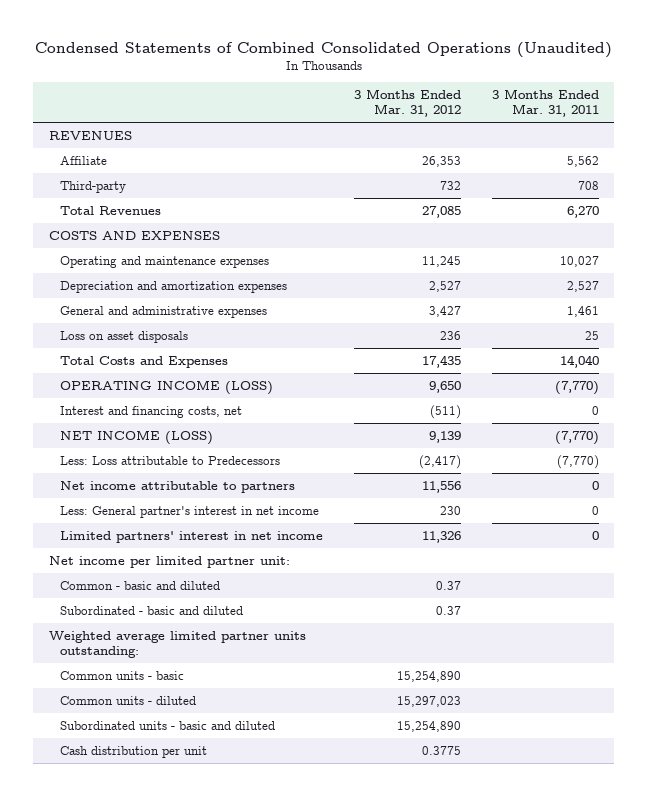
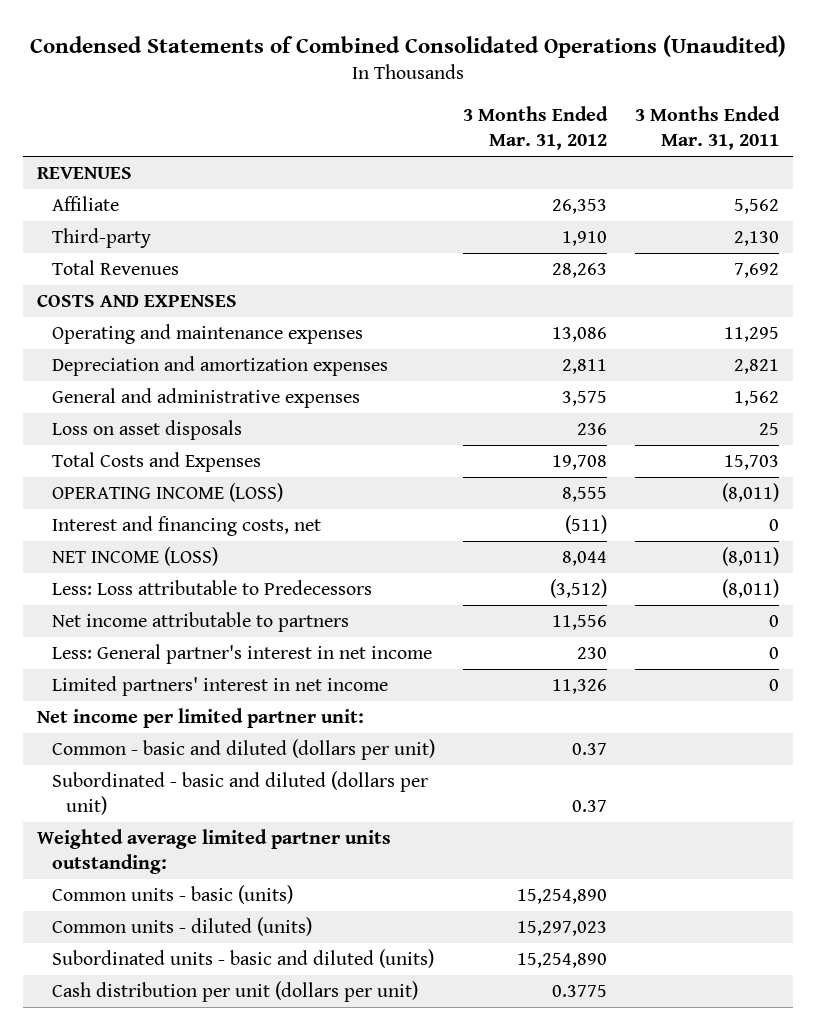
- Third-party | 732 | 708
- Total Revenues | 27,085 | 6,270
+ Third-party | 1,910 | 2,130
+ Total Revenues | 28,263 | 7,692
- Operating and maintenance expenses | 11,245 | 10,027
- Depreciation and amortization expenses | 2,527 | 2,527
- General and administrative expenses | 3,427 | 1,461
+ Operating and maintenance expenses | 13,086 | 11,295
+ Depreciation and amortization expenses | 2,811 | 2,821
+ General and administrative expenses | 3,575 | 1,562
- Total Costs and Expenses | 17,435 | 14,040
- OPERATING INCOME (LOSS) | 9,650 | (7,770)
+ Total Costs and Expenses | 19,708 | 15,703
+ OPERATING INCOME (LOSS) | 8,555 | (8,011)
- NET INCOME (LOSS) | 9,139 | (7,770)
- Less: Loss attributable to Predecessors | (2,417) | (7,770)
+ NET INCOME (LOSS) | 8,044 | (8,011)
+ Less: Loss attributable to Predecessors | (3,512) | (8,011)
- Common - basic and diluted | 0.37 |
- Subordinated - basic and diluted | 0.37 |
+ Common - basic and diluted (dollars per unit) | 0.37 |
+ Subordinated - basic and diluted (dollars per unit) | 0.37 |
- Common units - basic | 15,254,890 |
- Common units - diluted | 15,297,023 |
- Subordinated units - basic and diluted | 15,254,890 |
- Cash distribution per unit | 0.3775 |
+ Common units - basic (units) | 15,254,890 |
+ Common units - diluted (units) | 15,297,023 |
+ Subordinated units - basic and diluted (units) | 15,254,890 |
+ Cash distribution per unit (dollars per unit) | 0.3775 |

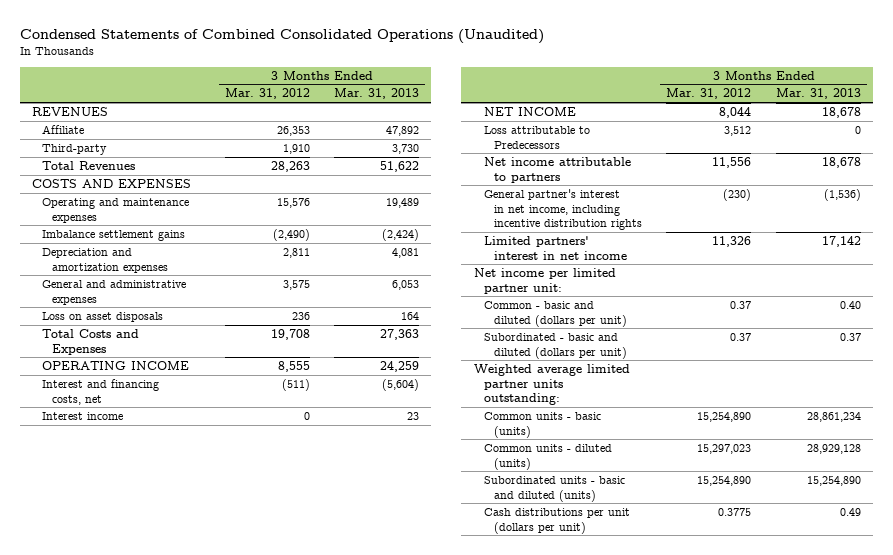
- | 3 Months Ended Mar. 31, 2012 | 3 Months Ended Mar. 31, 2011
+ | 3 Months Ended Mar. 31, 2012 | 3 Months Ended Mar. 31, 2013
- Operating and maintenance expenses | 13,086 | 11,295
+ Operating and maintenance expenses | 15,576 | 19,489
+ Imbalance settlement gains | (2,490) | (2,424)
- OPERATING INCOME (LOSS) | 8,555 | (8,011)
+ OPERATING INCOME | 8,555 | 24,259
- NET INCOME (LOSS) | 8,044 | (8,011)
- Less: Loss attributable to Predecessors | (3,512) | (8,011)
+ Interest income | 0 | 23
+ NET INCOME | 8,044 | 18,678
+ Loss attributable to Predecessors | 3,512 | 0
- Less: General partner's interest in net income | 230 | 0
+ General partner's interest in net income, including incentive distribution rights | (230) | (1,536)
- Cash distribution per unit (dollars per unit) | 0.3775 |
+ Cash distributions per unit (dollars per unit) | 0.3775 | 0.49

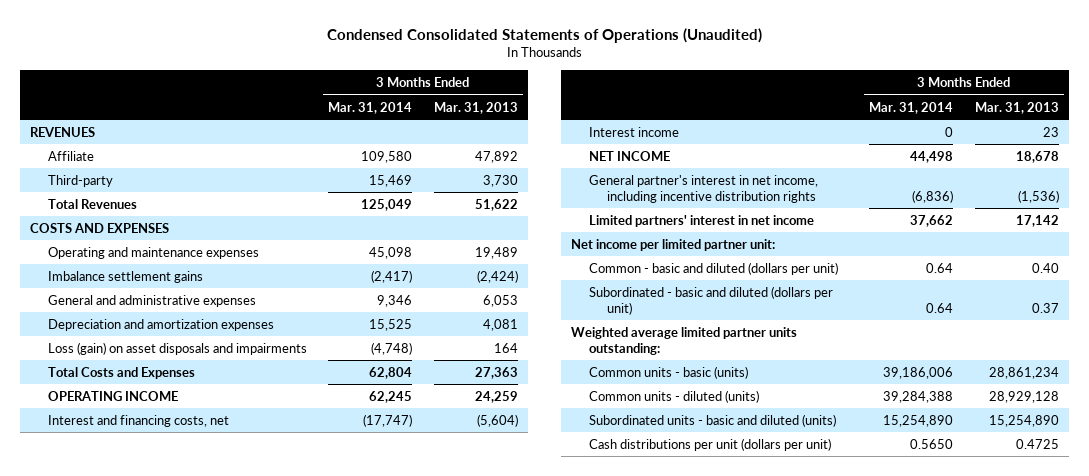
- Condensed Statements of Combined Consolidated Operations (Unaudited)
+ Condensed Consolidated Statements of Operations (Unaudited)
- | 3 Months Ended Mar. 31, 2012 | 3 Months Ended Mar. 31, 2013
+ | 3 Months Ended Mar. 31, 2014 | 3 Months Ended Mar. 31, 2013
- Loss on asset disposals | 236 | 164
moved down: Depreciation and amortization expenses | 15,525 | 4,081
+ Loss (gain) on asset disposals and impairments | (4,748) | 164
- Loss attributable to Predecessors | 3,512 | 0
- Net income attributable to partners | 11,556 | 18,678
- Cash distributions per unit (dollars per unit) | 0.3775 | 0.49
+ Cash distributions per unit (dollars per unit) | 0.5650 | 0.4725

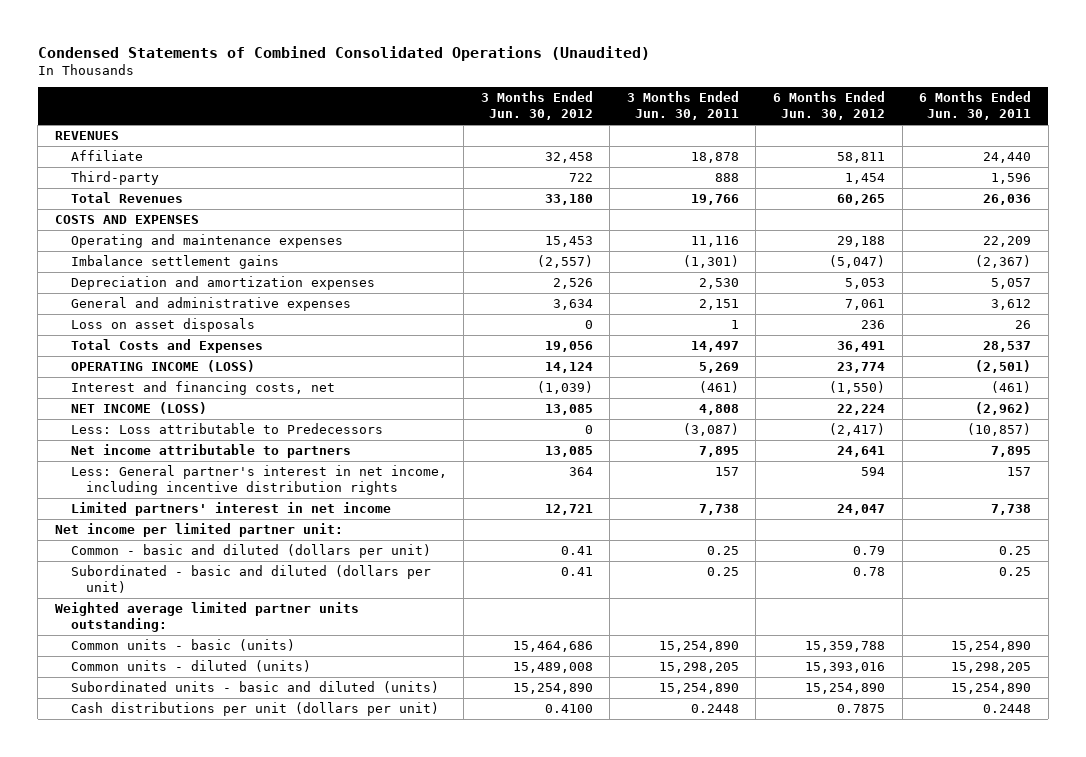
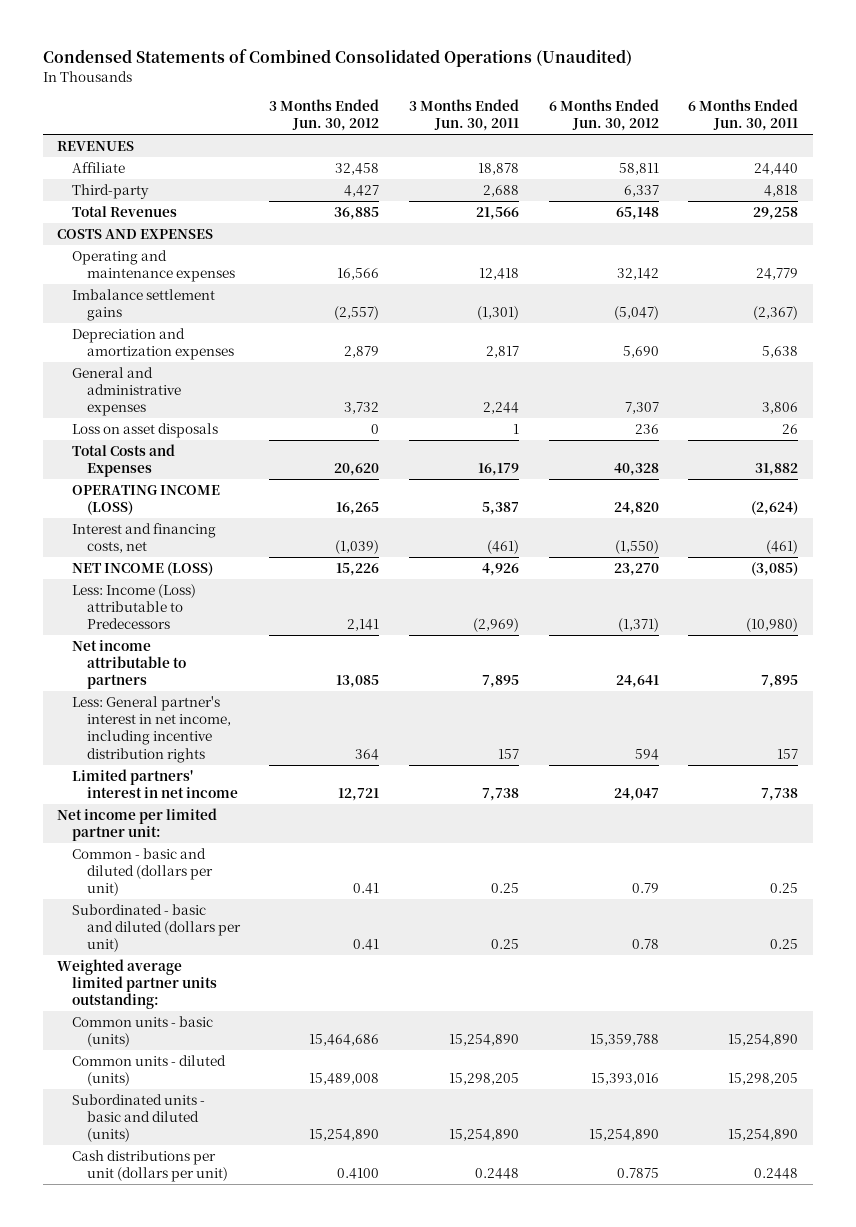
- Third-party | 722 | 888 | 1,454 | 1,596
- Total Revenues | 33,180 | 19,766 | 60,265 | 26,036
+ Third-party | 4,427 | 2,688 | 6,337 | 4,818
+ Total Revenues | 36,885 | 21,566 | 65,148 | 29,258
- Operating and maintenance expenses | 15,453 | 11,116 | 29,188 | 22,209
+ Operating and maintenance expenses | 16,566 | 12,418 | 32,142 | 24,779
- Depreciation and amortization expenses | 2,526 | 2,530 | 5,053 | 5,057
- General and administrative expenses | 3,634 | 2,151 | 7,061 | 3,612
+ Depreciation and amortization expenses | 2,879 | 2,817 | 5,690 | 5,638
+ General and administrative expenses | 3,732 | 2,244 | 7,307 | 3,806
- Total Costs and Expenses | 19,056 | 14,497 | 36,491 | 28,537
- OPERATING INCOME (LOSS) | 14,124 | 5,269 | 23,774 | (2,501)
+ Total Costs and Expenses | 20,620 | 16,179 | 40,328 | 31,882
+ OPERATING INCOME (LOSS) | 16,265 | 5,387 | 24,820 | (2,624)
- NET INCOME (LOSS) | 13,085 | 4,808 | 22,224 | (2,962)
- Less: Loss attributable to Predecessors | 0 | (3,087) | (2,417) | (10,857)
+ NET INCOME (LOSS) | 15,226 | 4,926 | 23,270 | (3,085)
+ Less: Income (Loss) attributable to Predecessors | 2,141 | (2,969) | (1,371) | (10,980)

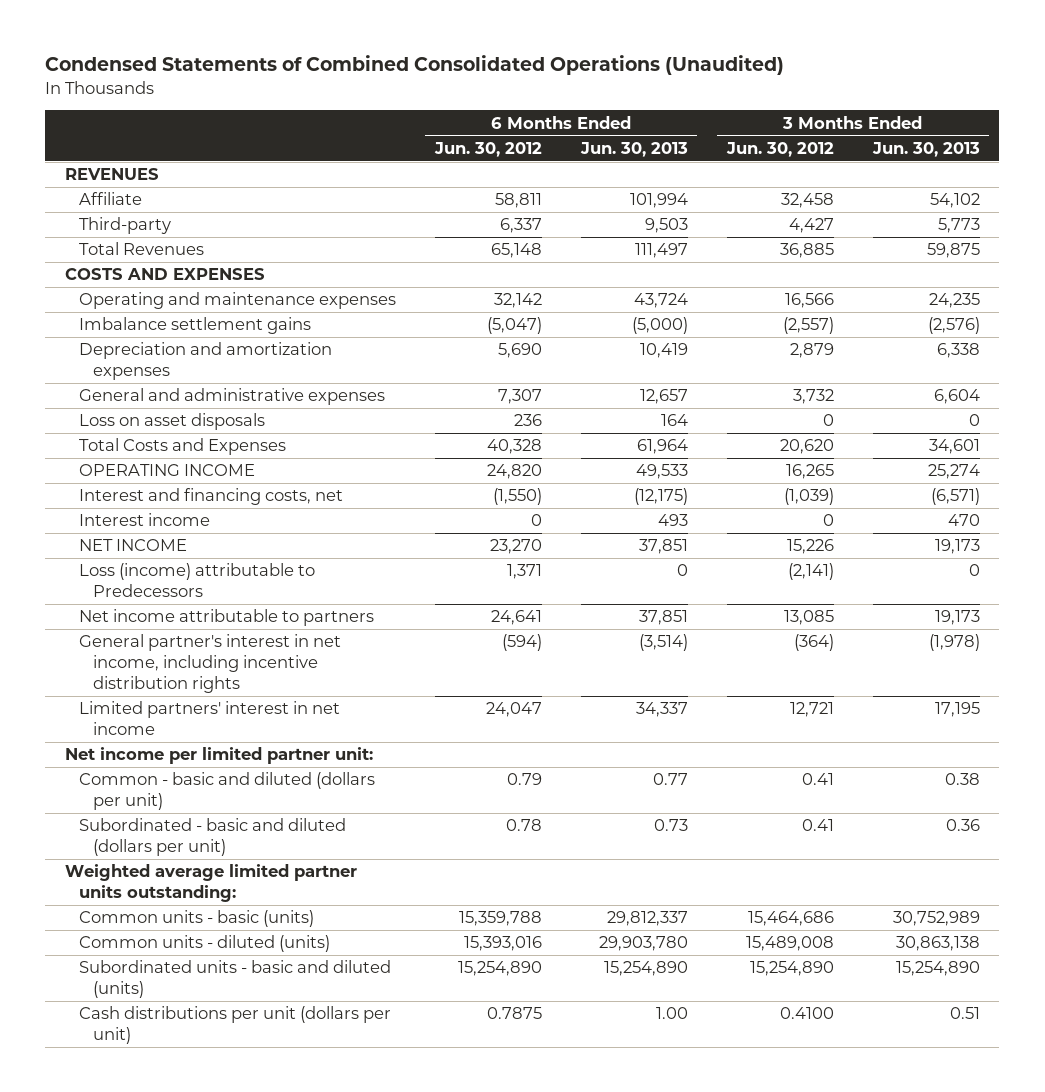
- | 3 Months Ended Jun. 30, 2012 | 3 Months Ended Jun. 30, 2011 | 6 Months Ended Jun. 30, 2012 | 6 Months Ended Jun. 30, 2011
+ | 6 Months Ended Jun. 30, 2012 | 6 Months Ended Jun. 30, 2013 | 3 Months Ended Jun. 30, 2012 | 3 Months Ended Jun. 30, 2013
- OPERATING INCOME (LOSS) | 16,265 | 5,387 | 24,820 | (2,624)
+ OPERATING INCOME | 24,820 | 49,533 | 16,265 | 25,274
- NET INCOME (LOSS) | 15,226 | 4,926 | 23,270 | (3,085)
- Less: Income (Loss) attributable to Predecessors | 2,141 | (2,969) | (1,371) | (10,980)
+ Interest income | 0 | 493 | 0 | 470
+ NET INCOME | 23,270 | 37,851 | 15,226 | 19,173
+ Loss (income) attributable to Predecessors | 1,371 | 0 | (2,141) | 0
- Less: General partner's interest in net income, including incentive distribution rights | 364 | 157 | 594 | 157
+ General partner's interest in net income, including incentive distribution rights | (594) | (3,514) | (364) | (1,978)

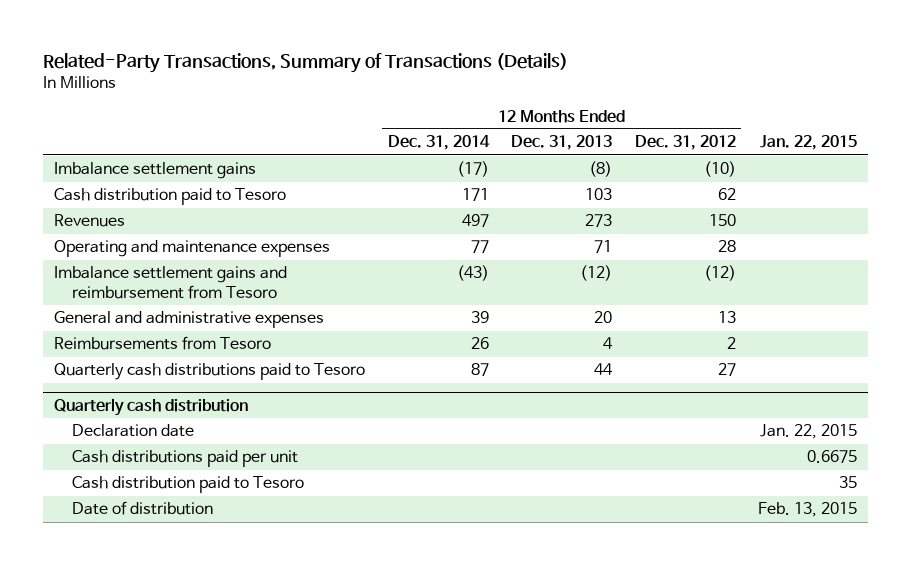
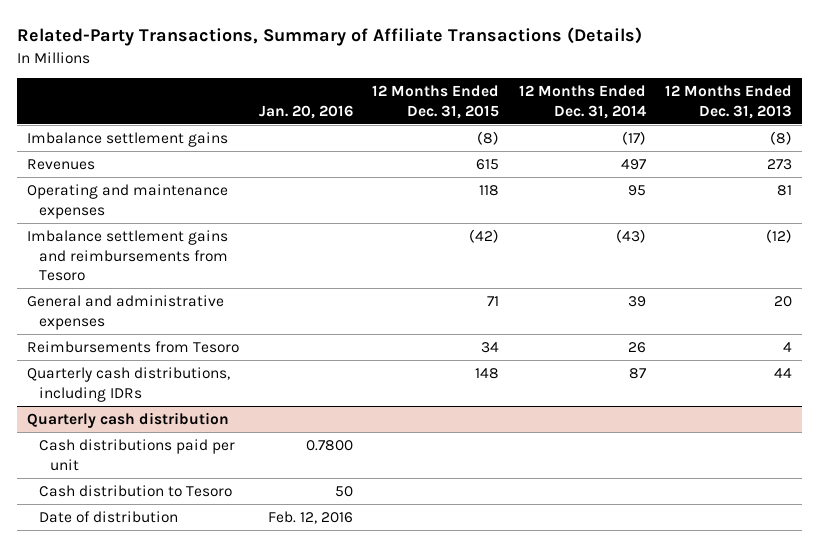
- Related-Party Transactions, Summary of Transactions (Details)
+ Related-Party Transactions, Summary of Affiliate Transactions (Details)
- | 12 Months Ended Dec. 31, 2014 | 12 Months Ended Dec. 31, 2013 | 12 Months Ended Dec. 31, 2012 | Jan. 22, 2015
+ | Jan. 20, 2016 | 12 Months Ended Dec. 31, 2015 | 12 Months Ended Dec. 31, 2014 | 12 Months Ended Dec. 31, 2013
- Cash distribution paid to Tesoro | 171 | 103 | 62 |
- Operating and maintenance expenses | 77 | 71 | 28 |
- Imbalance settlement gains and reimbursement from Tesoro | (43) | (12) | (12) |
+ Operating and maintenance expenses | | 118 | 95 | 81
+ Imbalance settlement gains and reimbursements from Tesoro | | (42) | (43) | (12)
- Quarterly cash distributions paid to Tesoro | 87 | 44 | 27 |
+ Quarterly cash distributions, including IDRs | | 148 | 87 | 44
@ Quarterly cash distribution
- Declaration date | | | | Jan. 22, 2015
- Cash distribution paid to Tesoro | | | | 35
+ Cash distribution to Tesoro | 50 | | |

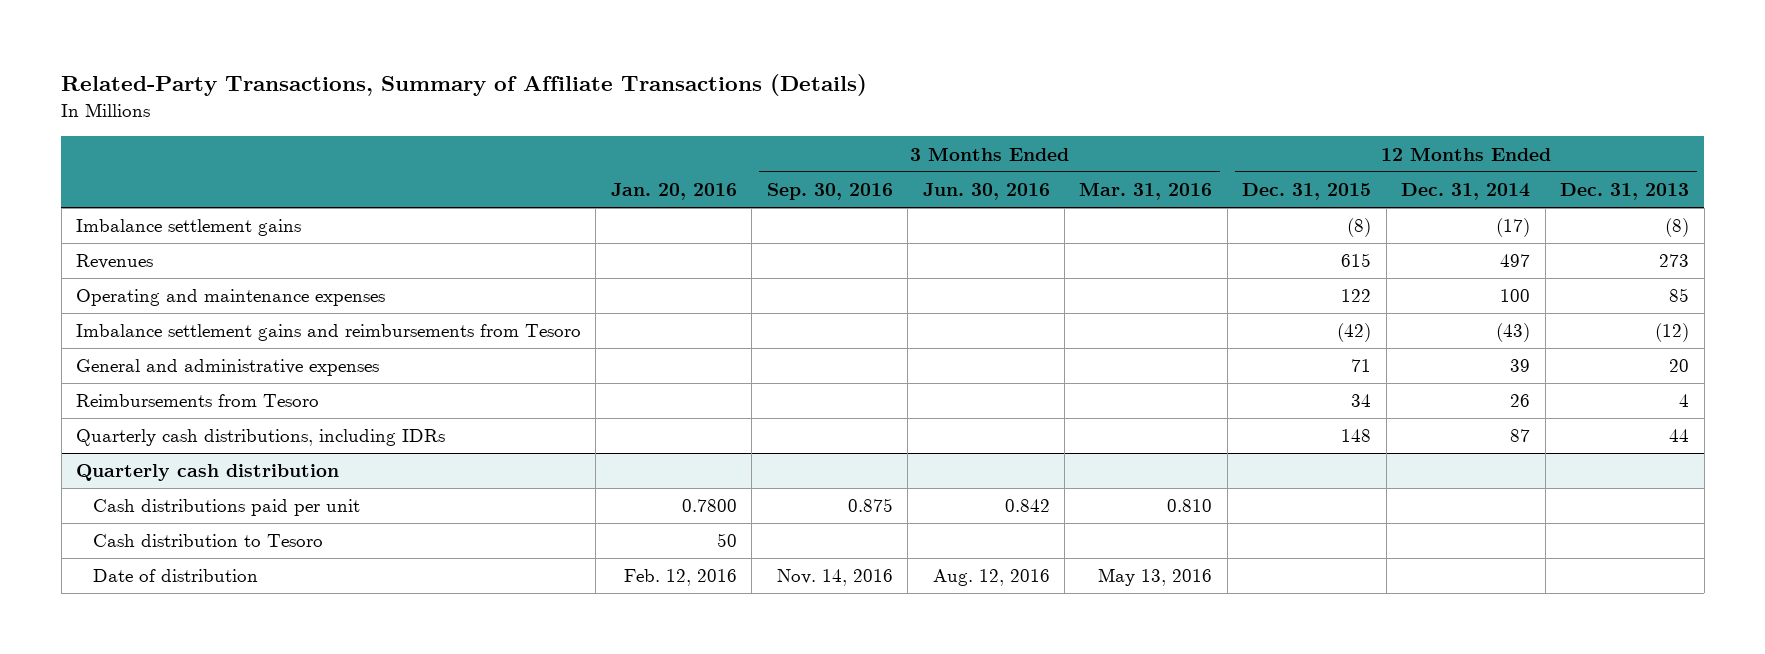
- | Jan. 20, 2016 | 12 Months Ended Dec. 31, 2015 | 12 Months Ended Dec. 31, 2014 | 12 Months Ended Dec. 31, 2013
+ | Jan. 20, 2016 | 3 Months Ended Sep. 30, 2016 | 3 Months Ended Jun. 30, 2016 | 3 Months Ended Mar. 31, 2016 | 12 Months Ended Dec. 31, 2015 | 12 Months Ended Dec. 31, 2014 | 12 Months Ended Dec. 31, 2013
- Operating and maintenance expenses | | 118 | 95 | 81
+ Operating and maintenance expenses | | | | | 122 | 100 | 85

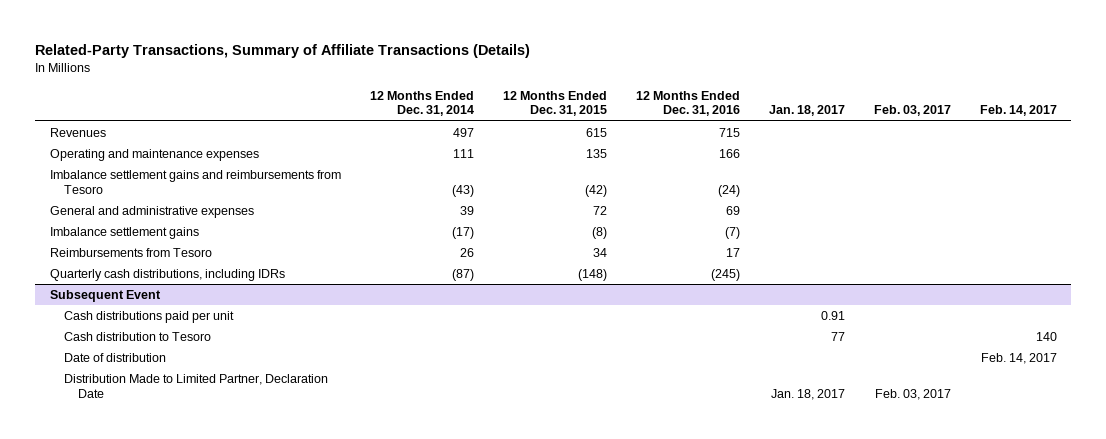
- | Jan. 20, 2016 | 3 Months Ended Sep. 30, 2016 | 3 Months Ended Jun. 30, 2016 | 3 Months Ended Mar. 31, 2016 | 12 Months Ended Dec. 31, 2015 | 12 Months Ended Dec. 31, 2014 | 12 Months Ended Dec. 31, 2013
+ | 12 Months Ended Dec. 31, 2014 | 12 Months Ended Dec. 31, 2015 | 12 Months Ended Dec. 31, 2016 | Jan. 18, 2017 | Feb. 03, 2017 | Feb. 14, 2017
- Operating and maintenance expenses | | | | | 122 | 100 | 85
+ Operating and maintenance expenses | 111 | 135 | 166 | | |
- General and administrative expenses | | | | | 71 | 39 | 20
+ General and administrative expenses | 39 | 72 | 69 | | |
moved down: Imbalance settlement gains | (17) | (8) | (7) | | |
- Quarterly cash distributions, including IDRs | | | | | 148 | 87 | 44
- Quarterly cash distribution
+ Quarterly cash distributions, including IDRs | (87) | (148) | (245) | | |
+ Subsequent Event
+ Distribution Made to Limited Partner, Declaration Date | | | | Jan. 18, 2017 | Feb. 03, 2017 |

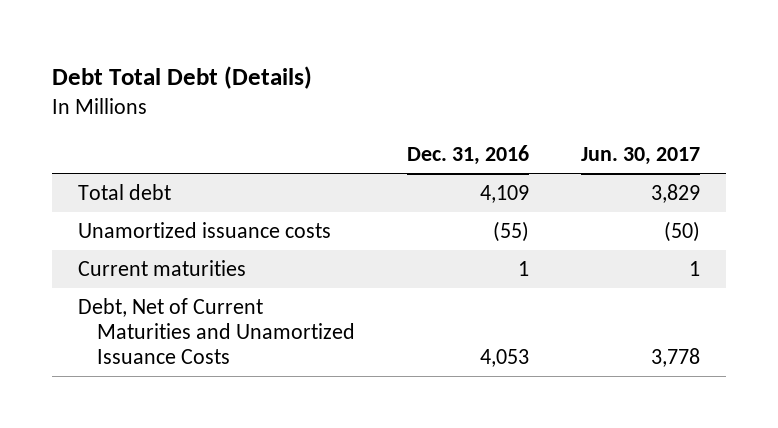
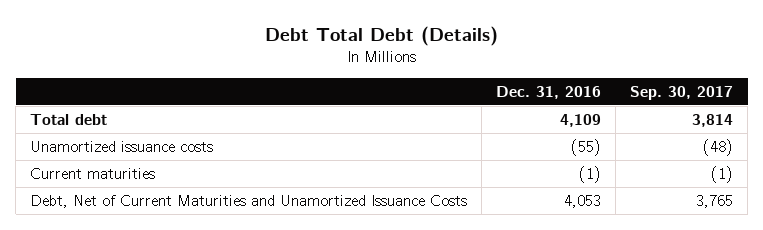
- | Dec. 31, 2016 | Jun. 30, 2017
+ | Dec. 31, 2016 | Sep. 30, 2017
- Current maturities | 1 | 1
+ Current maturities | (1) | (1)

